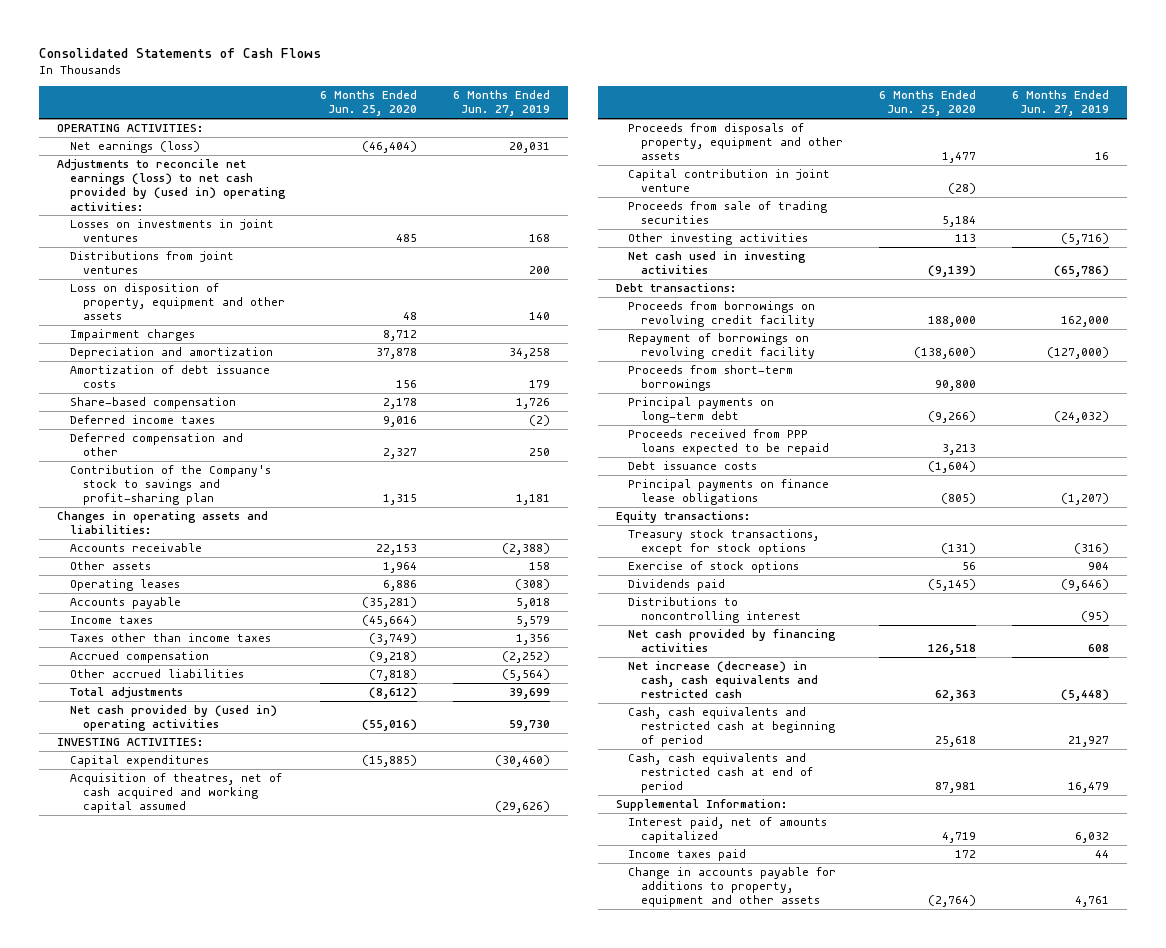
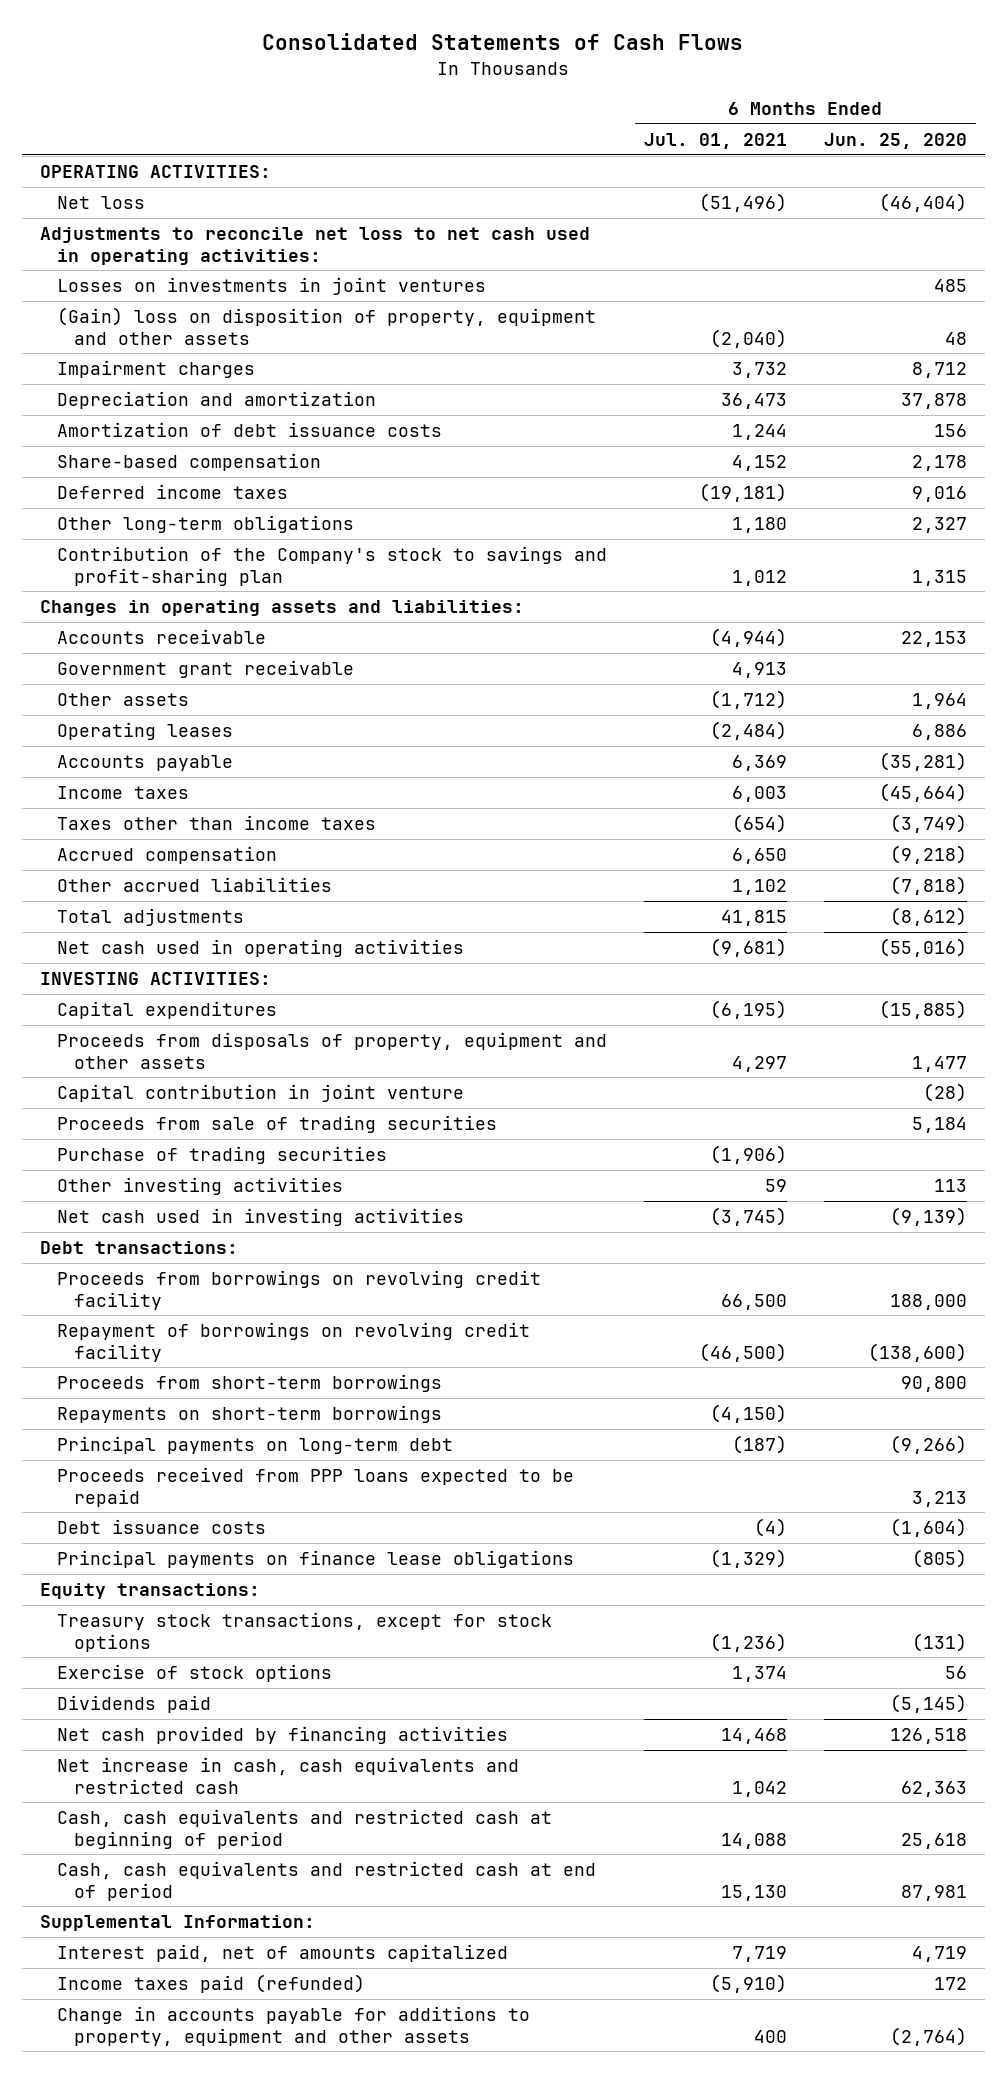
- | 6 Months Ended Jun. 25, 2020 | 6 Months Ended Jun. 27, 2019
+ | 6 Months Ended Jul. 01, 2021 | 6 Months Ended Jun. 25, 2020
- Net earnings (loss) | (46,404) | 20,031
- Adjustments to reconcile net earnings (loss) to net cash provided by (used in) operating activities:
+ Net loss | (51,496) | (46,404)
+ Adjustments to reconcile net loss to net cash used in operating activities:
- Distributions from joint ventures | | 200
- Loss on disposition of property, equipment and other assets | 48 | 140
+ (Gain) loss on disposition of property, equipment and other assets | (2,040) | 48
- Deferred compensation and other | 2,327 | 250
+ Other long-term obligations | 1,180 | 2,327
+ Government grant receivable | 4,913 |
- Net cash provided by (used in) operating activities | (55,016) | 59,730
+ Net cash used in operating activities | (9,681) | (55,016)
- Acquisition of theatres, net of cash acquired and working capital assumed | | (29,626)
+ Purchase of trading securities | (1,906) |
+ Repayments on short-term borrowings | (4,150) |
- Distributions to noncontrolling interest | | (95)
- Net increase (decrease) in cash, cash equivalents and restricted cash | 62,363 | (5,448)
+ Net increase in cash, cash equivalents and restricted cash | 1,042 | 62,363
- Income taxes paid | 172 | 44
+ Income taxes paid (refunded) | (5,910) | 172

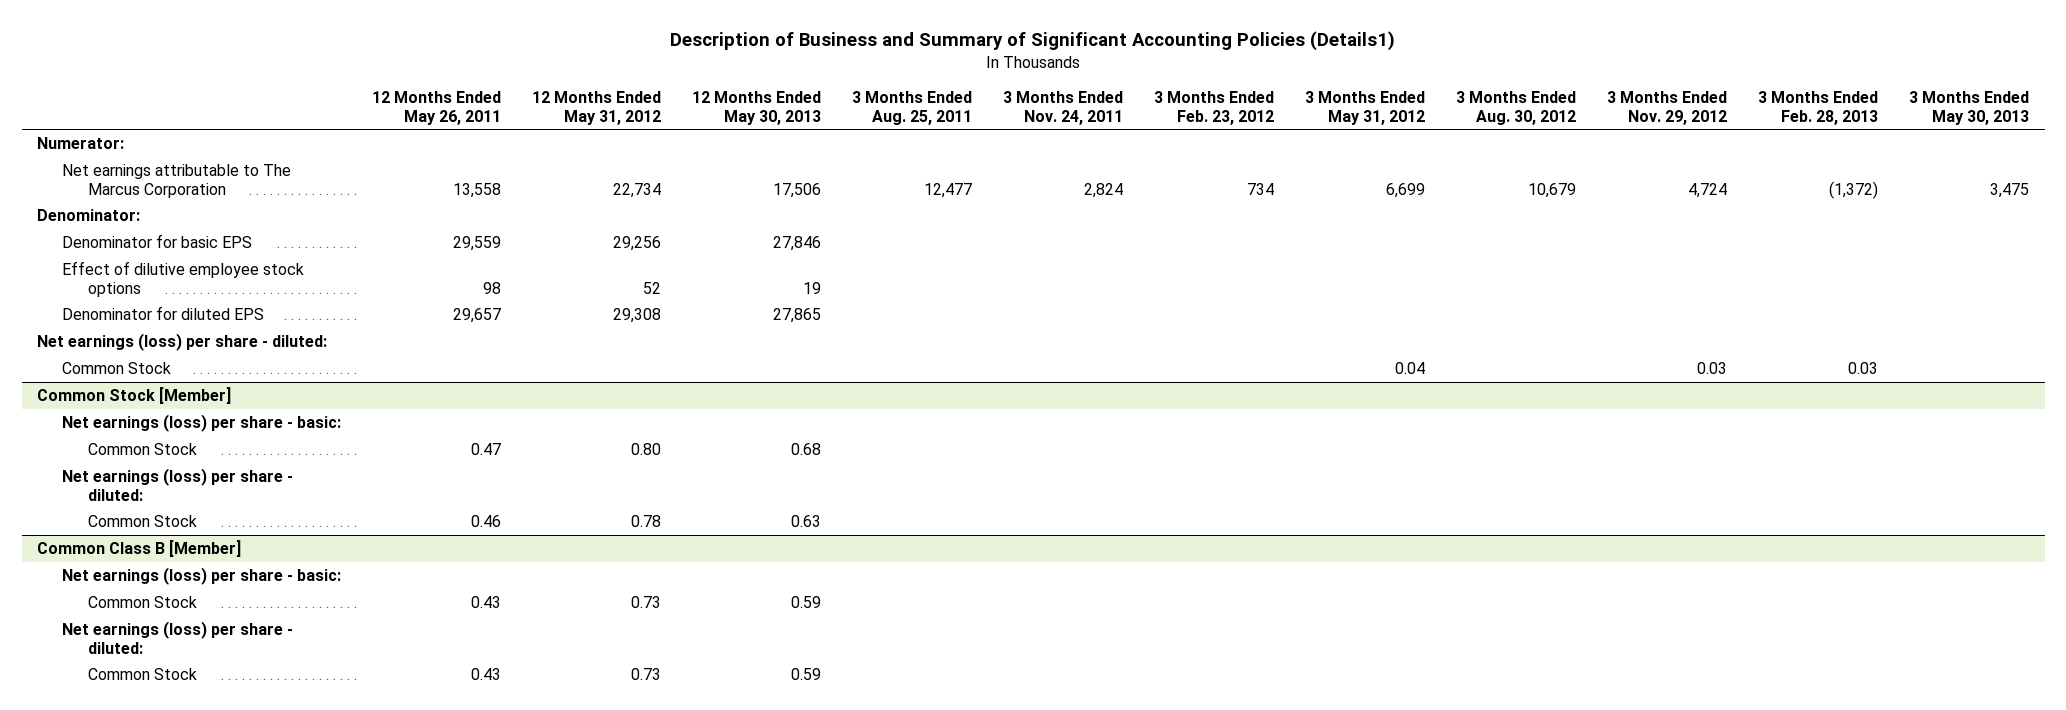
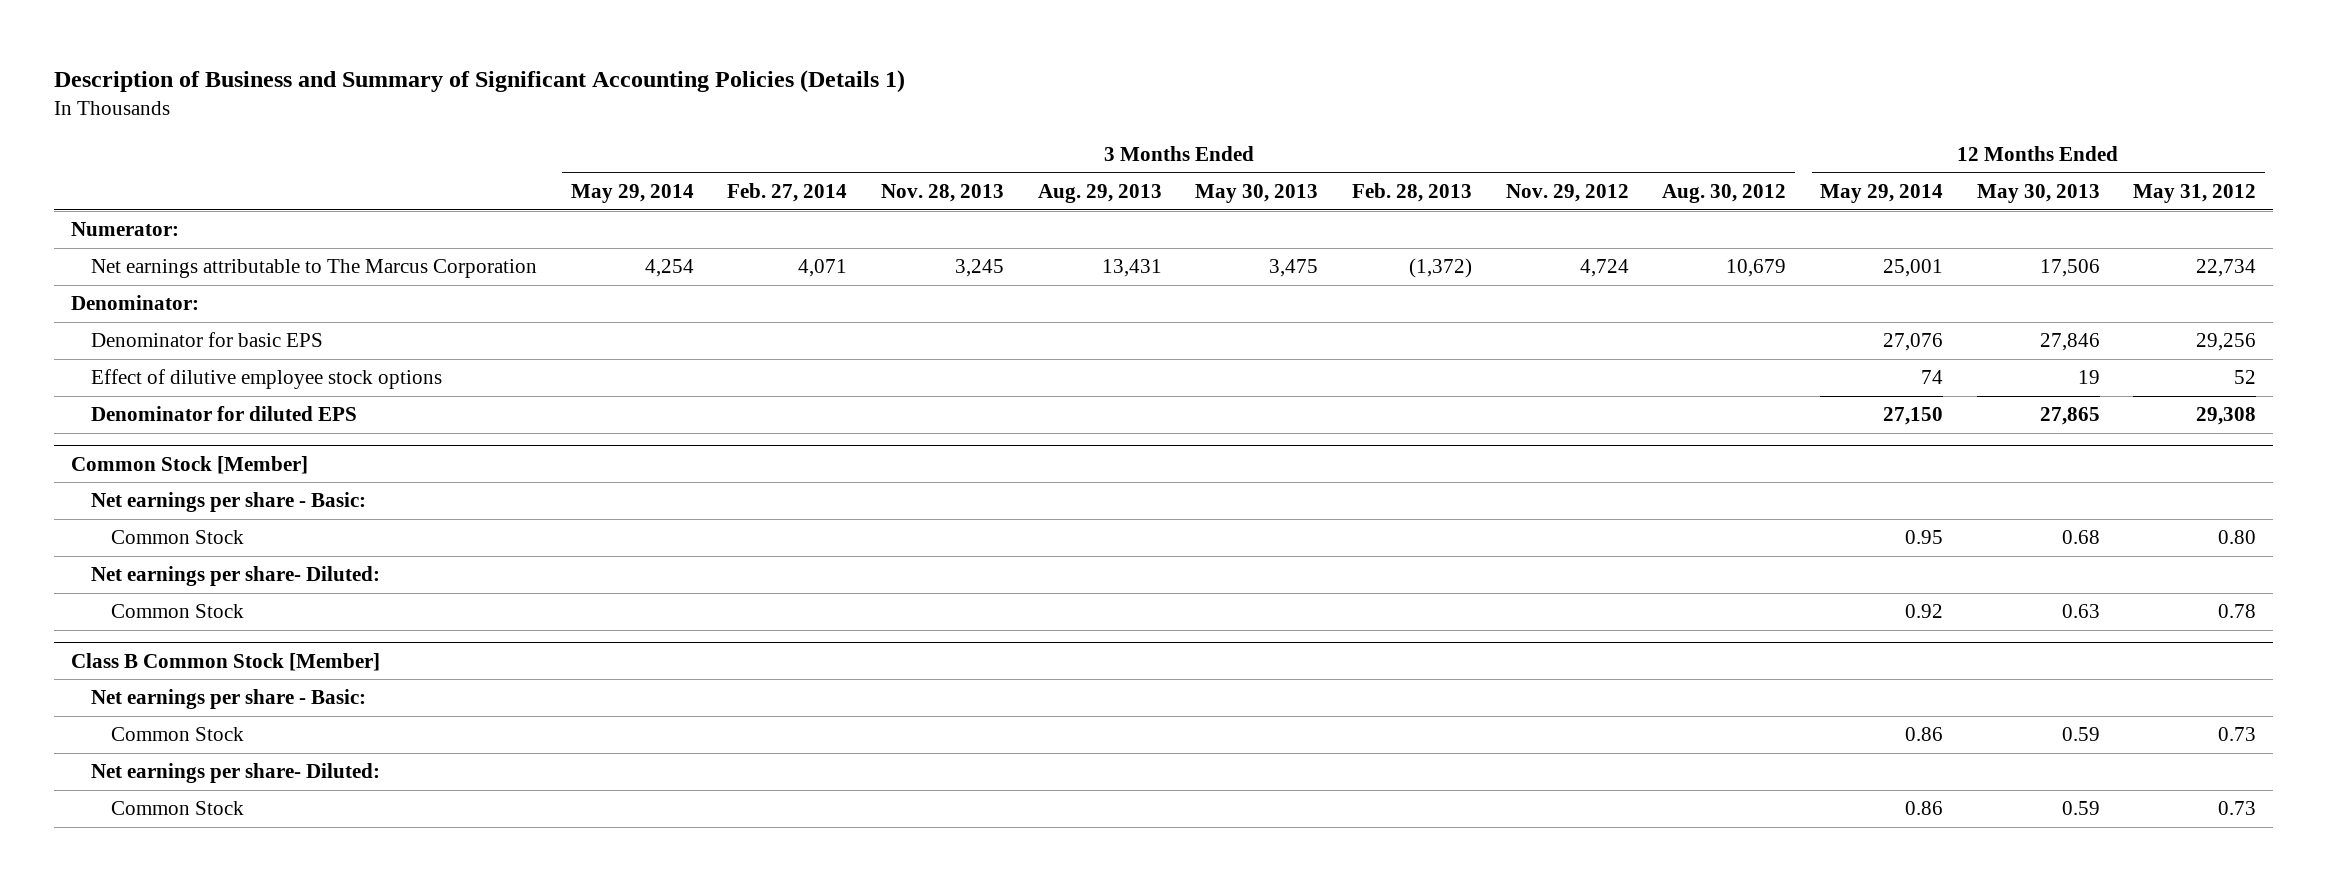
- Description of Business and Summary of Significant Accounting Policies (Details1)
+ Description of Business and Summary of Significant Accounting Policies (Details 1)
- | 12 Months Ended May 26, 2011 | 12 Months Ended May 31, 2012 | 12 Months Ended May 30, 2013 | 3 Months Ended Aug. 25, 2011 | 3 Months Ended Nov. 24, 2011 | 3 Months Ended Feb. 23, 2012 | 3 Months Ended May 31, 2012 | 3 Months Ended Aug. 30, 2012 | 3 Months Ended Nov. 29, 2012 | 3 Months Ended Feb. 28, 2013 | 3 Months Ended May 30, 2013
+ | 3 Months Ended May 29, 2014 | 3 Months Ended Feb. 27, 2014 | 3 Months Ended Nov. 28, 2013 | 3 Months Ended Aug. 29, 2013 | 3 Months Ended May 30, 2013 | 3 Months Ended Feb. 28, 2013 | 3 Months Ended Nov. 29, 2012 | 3 Months Ended Aug. 30, 2012 | 12 Months Ended May 29, 2014 | 12 Months Ended May 30, 2013 | 12 Months Ended May 31, 2012
- Net earnings (loss) per share - diluted:
- Common Stock | | | | | | | 0.04 | | 0.03 | 0.03 |
@ Common Stock [Member]
- Net earnings (loss) per share - basic:
+ Net earnings per share - Basic:
- Net earnings (loss) per share - diluted:
+ Net earnings per share- Diluted:
- Common Class B [Member]
- Net earnings (loss) per share - basic:
+ Class B Common Stock [Member]
+ Net earnings per share - Basic:
- Net earnings (loss) per share - diluted:
+ Net earnings per share- Diluted:

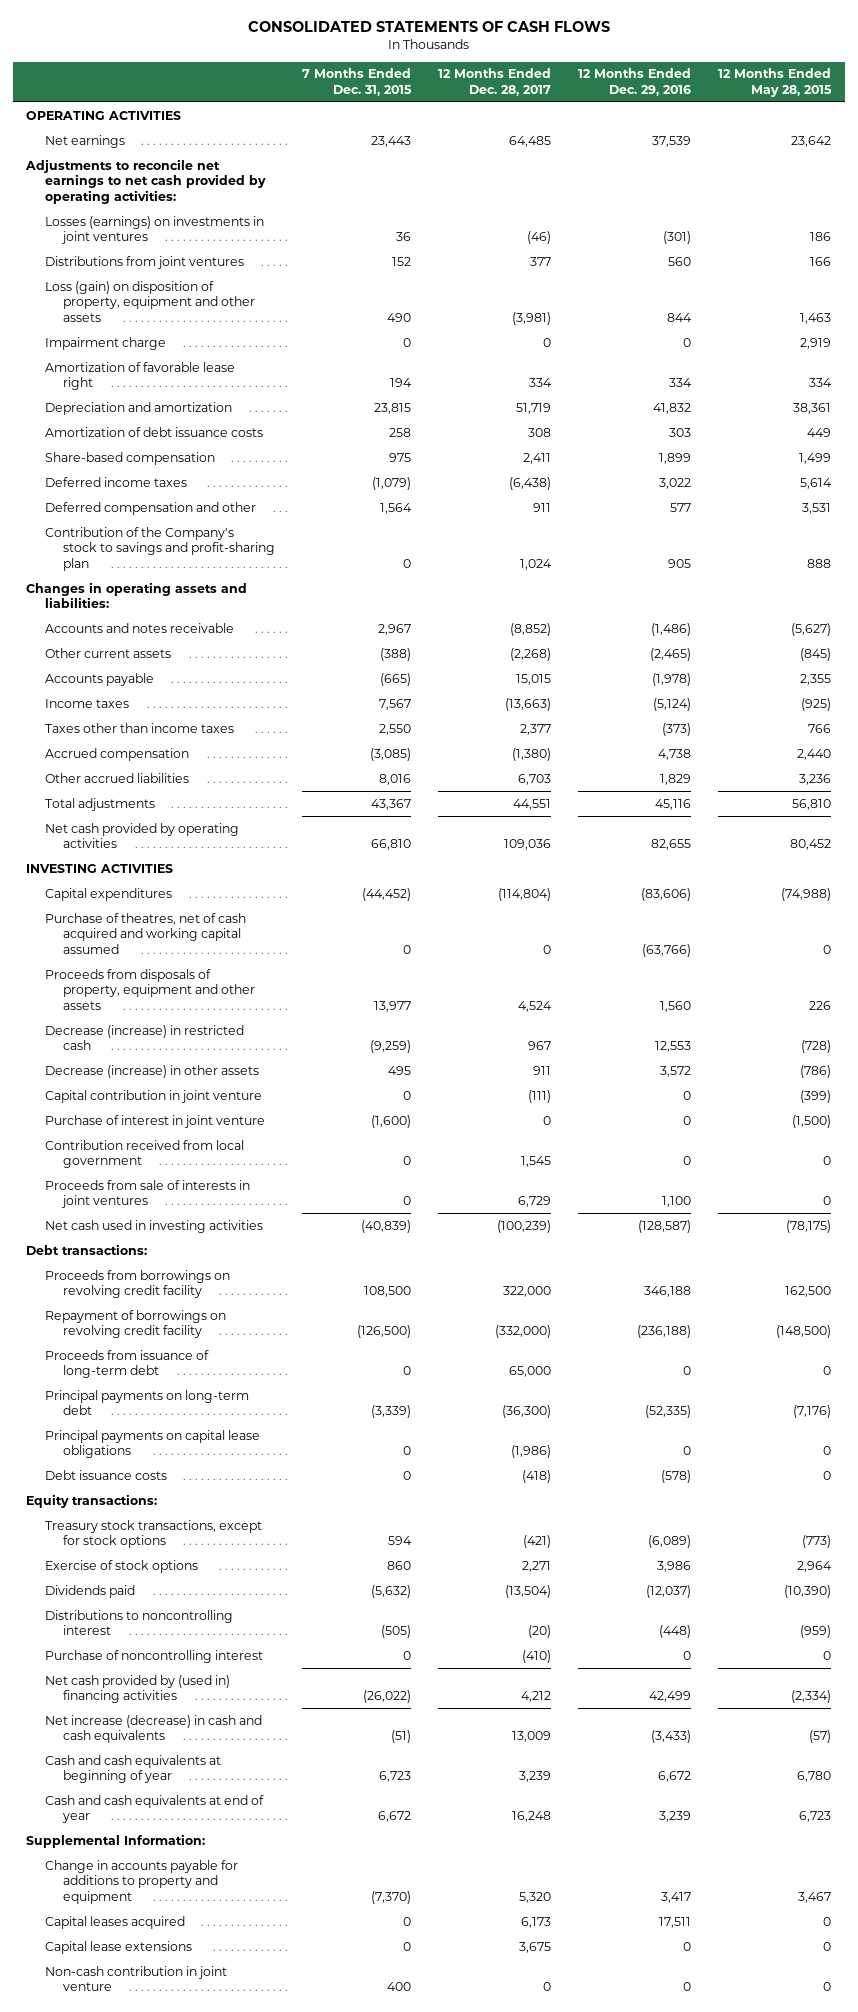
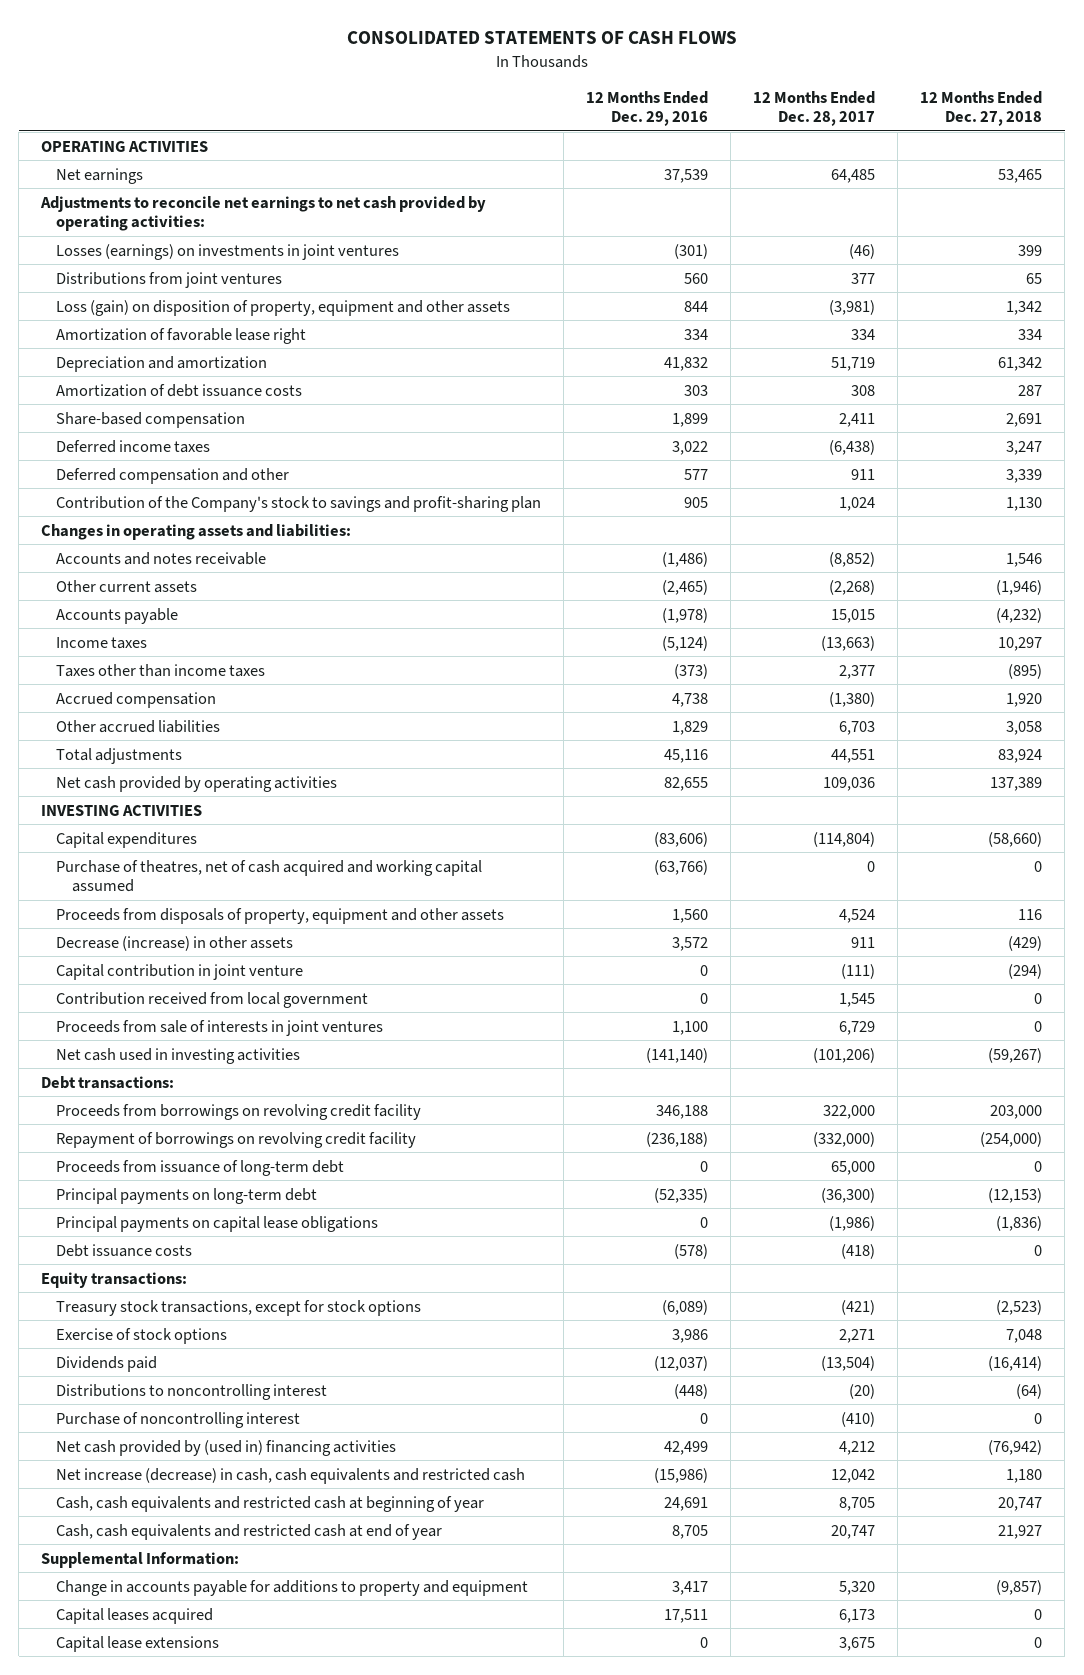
- | 7 Months Ended Dec. 31, 2015 | 12 Months Ended Dec. 28, 2017 | 12 Months Ended Dec. 29, 2016 | 12 Months Ended May 28, 2015
+ | 12 Months Ended Dec. 29, 2016 | 12 Months Ended Dec. 28, 2017 | 12 Months Ended Dec. 27, 2018
- Impairment charge | 0 | 0 | 0 | 2,919
- Decrease (increase) in restricted cash | (9,259) | 967 | 12,553 | (728)
- Purchase of interest in joint venture | (1,600) | 0 | 0 | (1,500)
- Net cash used in investing activities | (40,839) | (100,239) | (128,587) | (78,175)
+ Net cash used in investing activities | (141,140) | (101,206) | (59,267)
- Net increase (decrease) in cash and cash equivalents | (51) | 13,009 | (3,433) | (57)
- Cash and cash equivalents at beginning of year | 6,723 | 3,239 | 6,672 | 6,780
- Cash and cash equivalents at end of year | 6,672 | 16,248 | 3,239 | 6,723
+ Net increase (decrease) in cash, cash equivalents and restricted cash | (15,986) | 12,042 | 1,180
+ Cash, cash equivalents and restricted cash at beginning of year | 24,691 | 8,705 | 20,747
+ Cash, cash equivalents and restricted cash at end of year | 8,705 | 20,747 | 21,927
- Non-cash contribution in joint venture | 400 | 0 | 0 | 0

